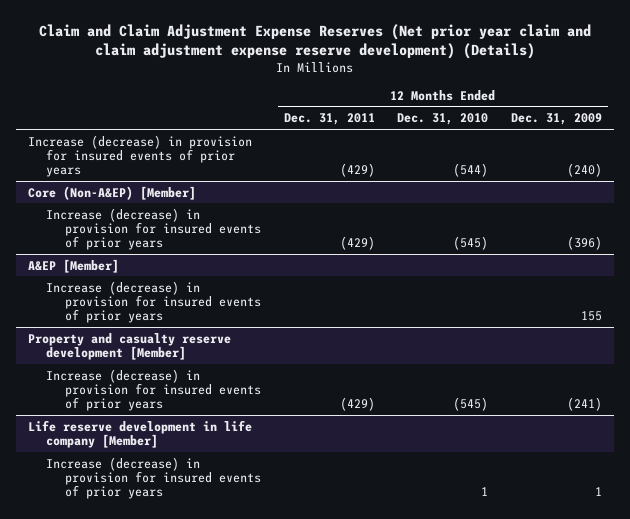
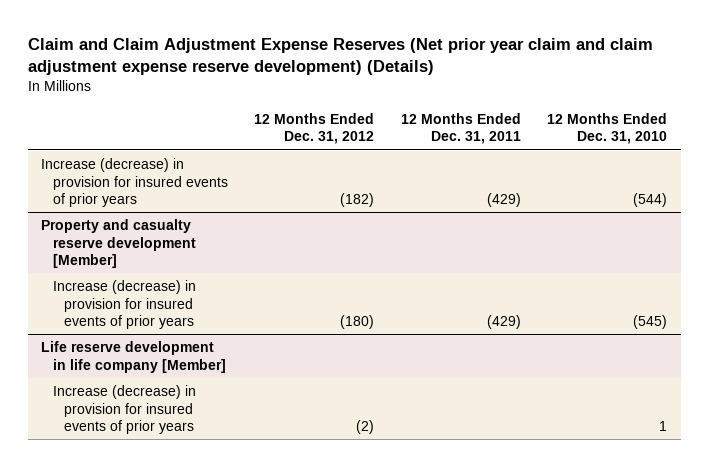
- | 12 Months Ended Dec. 31, 2011 | 12 Months Ended Dec. 31, 2010 | 12 Months Ended Dec. 31, 2009
+ | 12 Months Ended Dec. 31, 2012 | 12 Months Ended Dec. 31, 2011 | 12 Months Ended Dec. 31, 2010
- Core (Non-A&EP) [Member]
- Increase (decrease) in provision for insured events of prior years | (429) | (545) | (396)
- A&EP [Member]
- Increase (decrease) in provision for insured events of prior years | | | 155

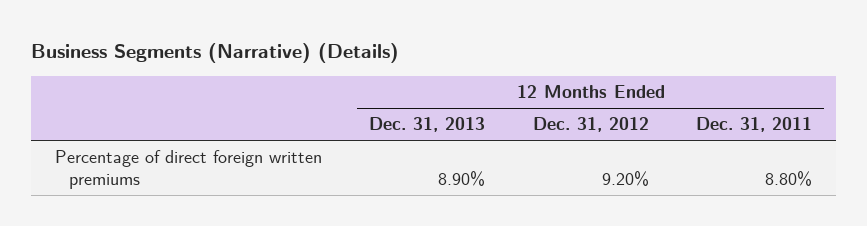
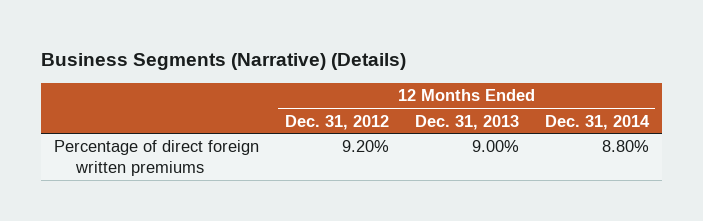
- | 12 Months Ended Dec. 31, 2013 | 12 Months Ended Dec. 31, 2012 | 12 Months Ended Dec. 31, 2011
+ | 12 Months Ended Dec. 31, 2012 | 12 Months Ended Dec. 31, 2013 | 12 Months Ended Dec. 31, 2014
- Percentage of direct foreign written premiums | 8.90% | 9.20% | 8.80%
+ Percentage of direct foreign written premiums | 9.20% | 9.00% | 8.80%

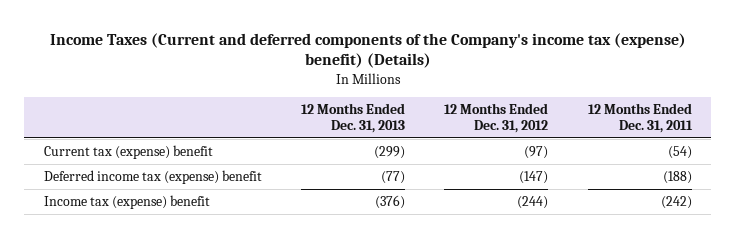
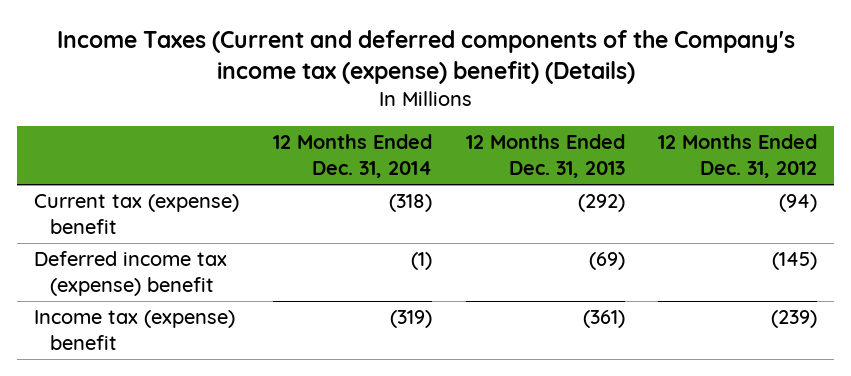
- | 12 Months Ended Dec. 31, 2013 | 12 Months Ended Dec. 31, 2012 | 12 Months Ended Dec. 31, 2011
+ | 12 Months Ended Dec. 31, 2014 | 12 Months Ended Dec. 31, 2013 | 12 Months Ended Dec. 31, 2012
- Current tax (expense) benefit | (299) | (97) | (54)
- Deferred income tax (expense) benefit | (77) | (147) | (188)
- Income tax (expense) benefit | (376) | (244) | (242)
+ Current tax (expense) benefit | (318) | (292) | (94)
+ Deferred income tax (expense) benefit | (1) | (69) | (145)
+ Income tax (expense) benefit | (319) | (361) | (239)

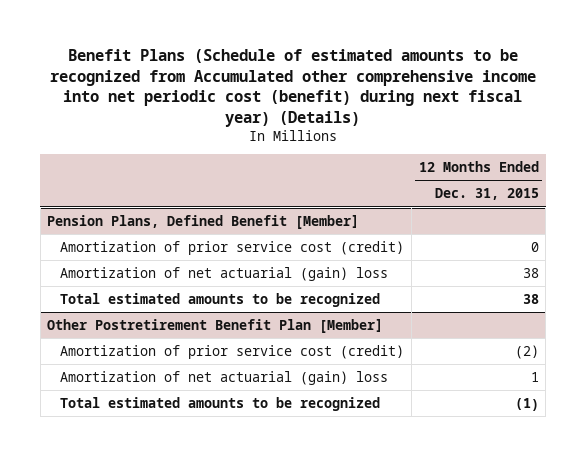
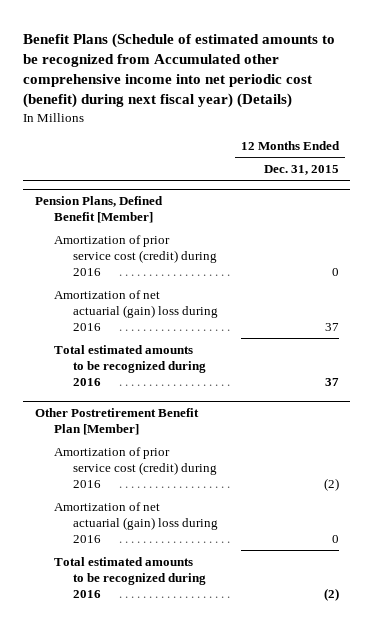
@ Pension Plans, Defined Benefit [Member]
- Amortization of prior service cost (credit) | 0
- Amortization of net actuarial (gain) loss | 38
- Total estimated amounts to be recognized | 38
+ Amortization of prior service cost (credit) during 2016 | 0
+ Amortization of net actuarial (gain) loss during 2016 | 37
+ Total estimated amounts to be recognized during 2016 | 37
@ Other Postretirement Benefit Plan [Member]
- Amortization of prior service cost (credit) | (2)
- Amortization of net actuarial (gain) loss | 1
- Total estimated amounts to be recognized | (1)
+ Amortization of prior service cost (credit) during 2016 | (2)
+ Amortization of net actuarial (gain) loss during 2016 | 0
+ Total estimated amounts to be recognized during 2016 | (2)

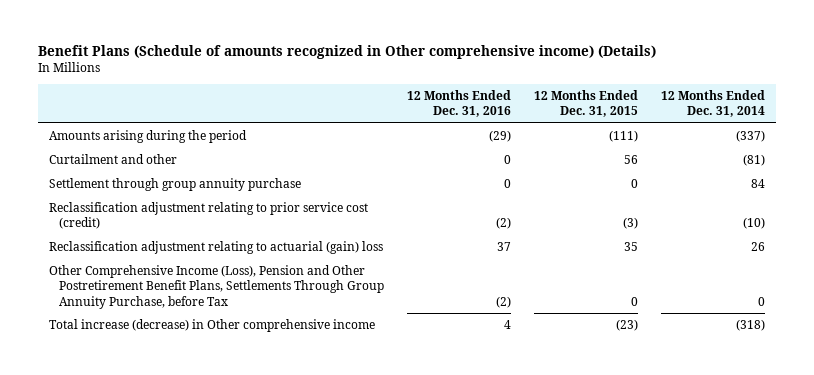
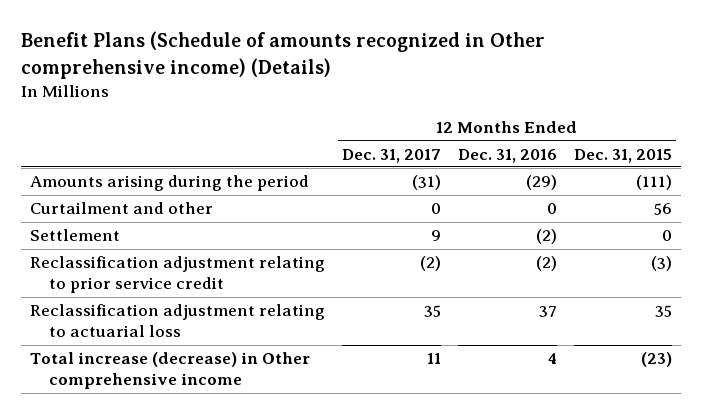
- | 12 Months Ended Dec. 31, 2016 | 12 Months Ended Dec. 31, 2015 | 12 Months Ended Dec. 31, 2014
+ | 12 Months Ended Dec. 31, 2017 | 12 Months Ended Dec. 31, 2016 | 12 Months Ended Dec. 31, 2015
- Settlement through group annuity purchase | 0 | 0 | 84
- Reclassification adjustment relating to prior service cost (credit) | (2) | (3) | (10)
- Reclassification adjustment relating to actuarial (gain) loss | 37 | 35 | 26
- Other Comprehensive Income (Loss), Pension and Other Postretirement Benefit Plans, Settlements Through Group Annuity Purchase, before Tax | (2) | 0 | 0
+ Settlement | 9 | (2) | 0
+ Reclassification adjustment relating to prior service credit | (2) | (2) | (3)
+ Reclassification adjustment relating to actuarial loss | 35 | 37 | 35

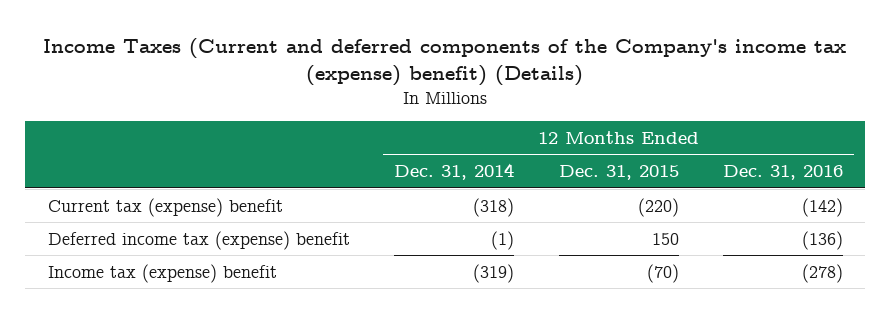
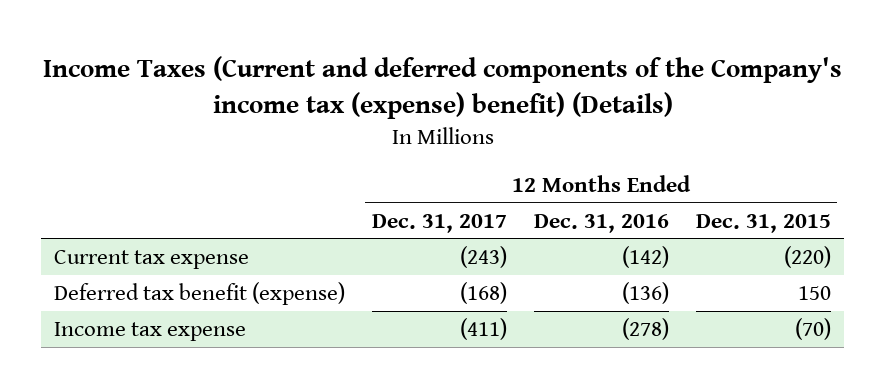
- | 12 Months Ended Dec. 31, 2014 | 12 Months Ended Dec. 31, 2015 | 12 Months Ended Dec. 31, 2016
+ | 12 Months Ended Dec. 31, 2017 | 12 Months Ended Dec. 31, 2016 | 12 Months Ended Dec. 31, 2015
- Current tax (expense) benefit | (318) | (220) | (142)
- Deferred income tax (expense) benefit | (1) | 150 | (136)
- Income tax (expense) benefit | (319) | (70) | (278)
+ Current tax expense | (243) | (142) | (220)
+ Deferred tax benefit (expense) | (168) | (136) | 150
+ Income tax expense | (411) | (278) | (70)

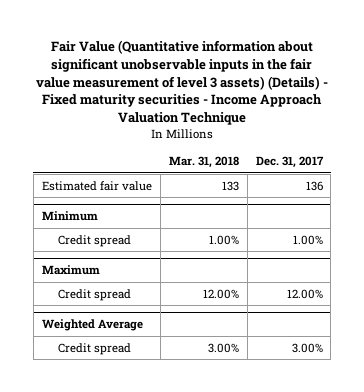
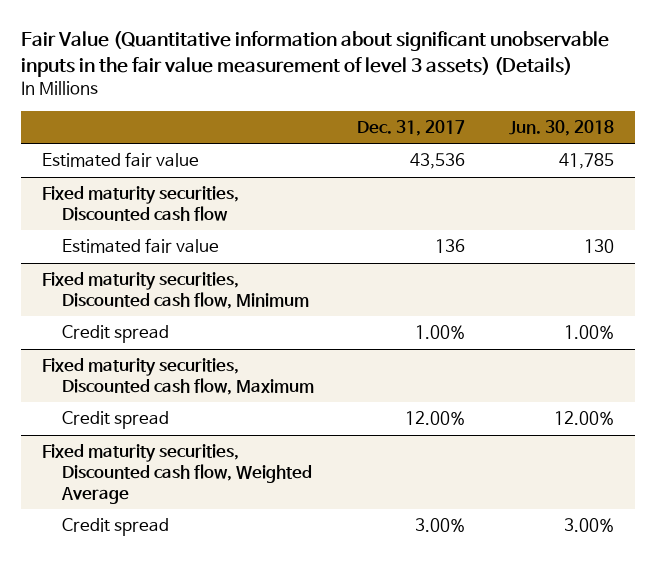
- Fair Value (Quantitative information about significant unobservable inputs in the fair value measurement of level 3 assets) (Details) - Fixed maturity securities - Income Approach Valuation Technique
+ Fair Value (Quantitative information about significant unobservable inputs in the fair value measurement of level 3 assets) (Details)
- | Mar. 31, 2018 | Dec. 31, 2017
+ | Dec. 31, 2017 | Jun. 30, 2018
+ Estimated fair value | 43,536 | 41,785
+ Fixed maturity securities, Discounted cash flow
- Minimum
+ Fixed maturity securities, Discounted cash flow, Minimum
- Maximum
+ Fixed maturity securities, Discounted cash flow, Maximum
- Weighted Average
+ Fixed maturity securities, Discounted cash flow, Weighted Average

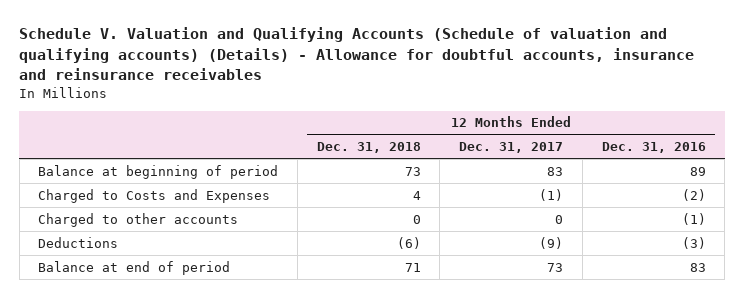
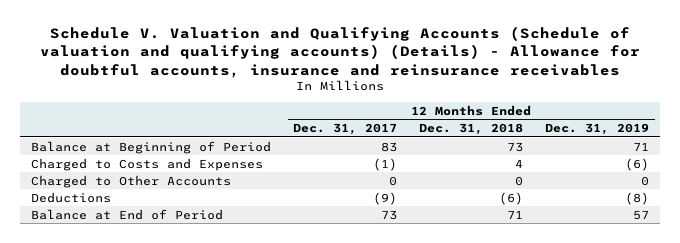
- | 12 Months Ended Dec. 31, 2018 | 12 Months Ended Dec. 31, 2017 | 12 Months Ended Dec. 31, 2016
+ | 12 Months Ended Dec. 31, 2017 | 12 Months Ended Dec. 31, 2018 | 12 Months Ended Dec. 31, 2019
- Balance at beginning of period | 73 | 83 | 89
+ Balance at Beginning of Period | 83 | 73 | 71
- Charged to other accounts | 0 | 0 | (1)
+ Charged to Other Accounts | 0 | 0 | 0
- Balance at end of period | 71 | 73 | 83
+ Balance at End of Period | 73 | 71 | 57

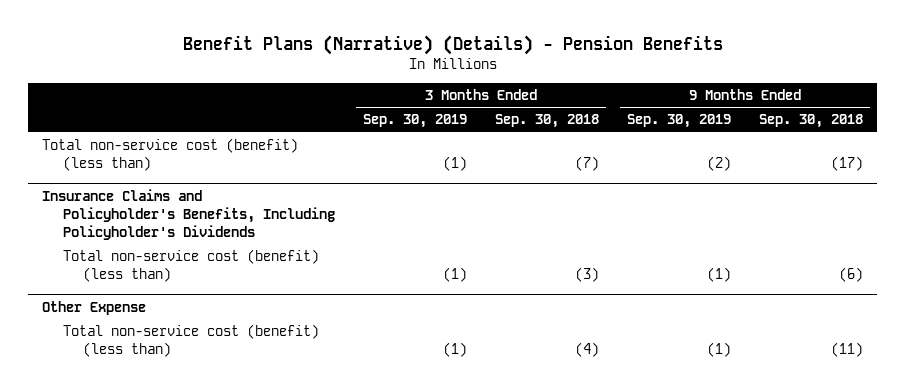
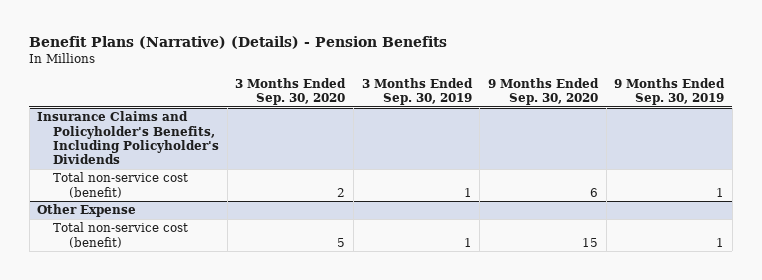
- | 3 Months Ended Sep. 30, 2019 | 3 Months Ended Sep. 30, 2018 | 9 Months Ended Sep. 30, 2019 | 9 Months Ended Sep. 30, 2018
+ | 3 Months Ended Sep. 30, 2020 | 3 Months Ended Sep. 30, 2019 | 9 Months Ended Sep. 30, 2020 | 9 Months Ended Sep. 30, 2019
- Total non-service cost (benefit) (less than) | (1) | (7) | (2) | (17)
@ Insurance Claims and Policyholder's Benefits, Including Policyholder's Dividends
- Total non-service cost (benefit) (less than) | (1) | (3) | (1) | (6)
+ Total non-service cost (benefit) | 2 | 1 | 6 | 1
@ Other Expense
- Total non-service cost (benefit) (less than) | (1) | (4) | (1) | (11)
+ Total non-service cost (benefit) | 5 | 1 | 15 | 1

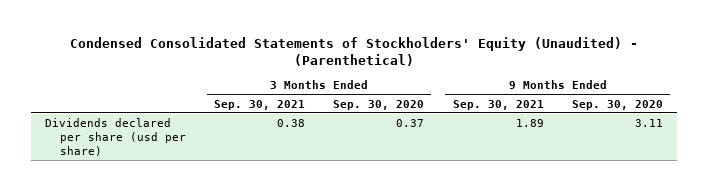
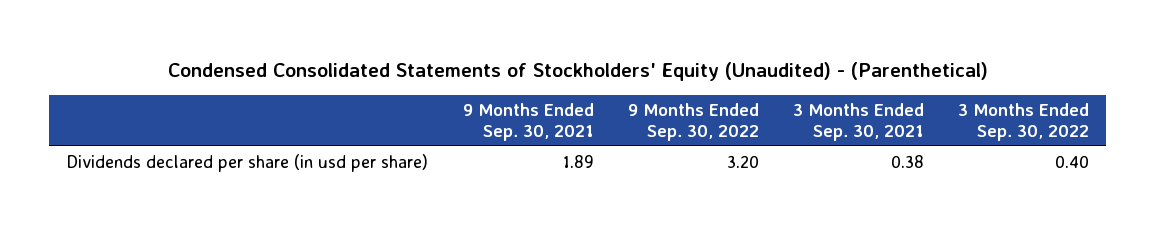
- | 3 Months Ended Sep. 30, 2021 | 3 Months Ended Sep. 30, 2020 | 9 Months Ended Sep. 30, 2021 | 9 Months Ended Sep. 30, 2020
+ | 9 Months Ended Sep. 30, 2021 | 9 Months Ended Sep. 30, 2022 | 3 Months Ended Sep. 30, 2021 | 3 Months Ended Sep. 30, 2022
- Dividends declared per share (usd per share) | 0.38 | 0.37 | 1.89 | 3.11
+ Dividends declared per share (in usd per share) | 1.89 | 3.20 | 0.38 | 0.40

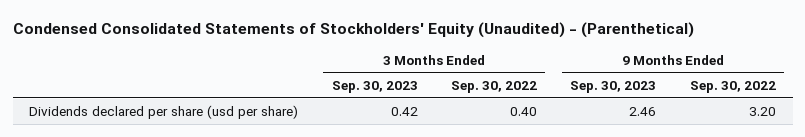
- | 9 Months Ended Sep. 30, 2021 | 9 Months Ended Sep. 30, 2022 | 3 Months Ended Sep. 30, 2021 | 3 Months Ended Sep. 30, 2022
+ | 3 Months Ended Sep. 30, 2023 | 3 Months Ended Sep. 30, 2022 | 9 Months Ended Sep. 30, 2023 | 9 Months Ended Sep. 30, 2022
- Dividends declared per share (in usd per share) | 1.89 | 3.20 | 0.38 | 0.40
+ Dividends declared per share (usd per share) | 0.42 | 0.40 | 2.46 | 3.20

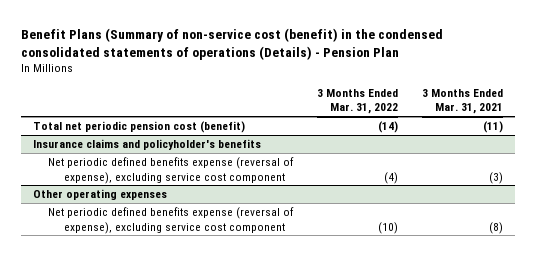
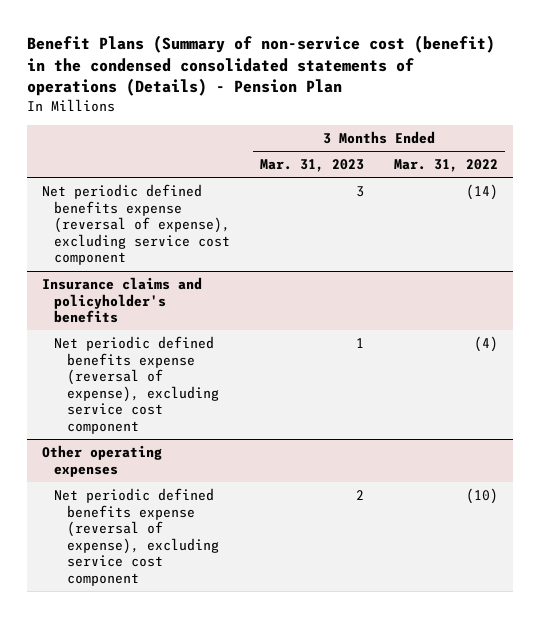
- | 3 Months Ended Mar. 31, 2022 | 3 Months Ended Mar. 31, 2021
+ | 3 Months Ended Mar. 31, 2023 | 3 Months Ended Mar. 31, 2022
- Total net periodic pension cost (benefit) | (14) | (11)
+ Net periodic defined benefits expense (reversal of expense), excluding service cost component | 3 | (14)

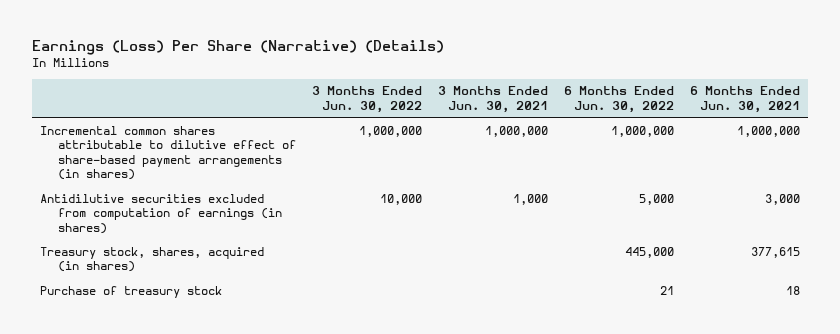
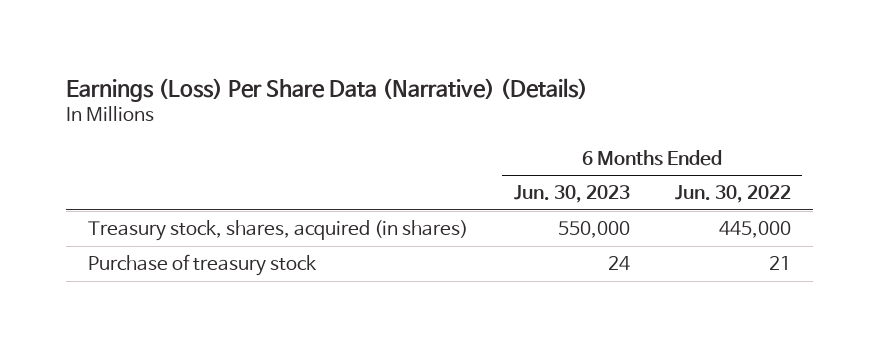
- Earnings (Loss) Per Share (Narrative) (Details)
+ Earnings (Loss) Per Share Data (Narrative) (Details)
- | 3 Months Ended Jun. 30, 2022 | 3 Months Ended Jun. 30, 2021 | 6 Months Ended Jun. 30, 2022 | 6 Months Ended Jun. 30, 2021
+ | 6 Months Ended Jun. 30, 2023 | 6 Months Ended Jun. 30, 2022
- Incremental common shares attributable to dilutive effect of share-based payment arrangements (in shares) | 1,000,000 | 1,000,000 | 1,000,000 | 1,000,000
- Antidilutive securities excluded from computation of earnings (in shares) | 10,000 | 1,000 | 5,000 | 3,000

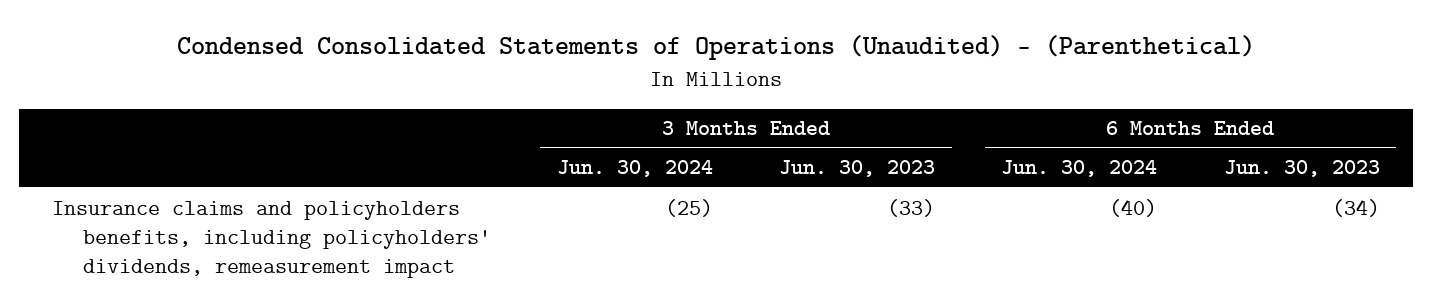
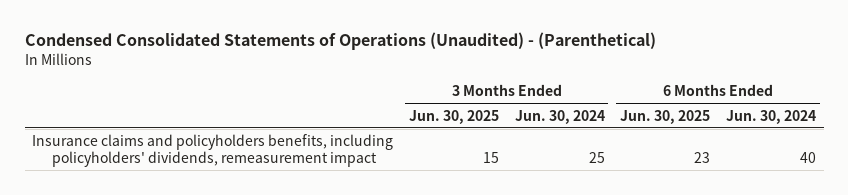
- | 3 Months Ended Jun. 30, 2024 | 3 Months Ended Jun. 30, 2023 | 6 Months Ended Jun. 30, 2024 | 6 Months Ended Jun. 30, 2023
+ | 3 Months Ended Jun. 30, 2025 | 3 Months Ended Jun. 30, 2024 | 6 Months Ended Jun. 30, 2025 | 6 Months Ended Jun. 30, 2024
- Insurance claims and policyholders benefits, including policyholders' dividends, remeasurement impact | (25) | (33) | (40) | (34)
+ Insurance claims and policyholders benefits, including policyholders' dividends, remeasurement impact | 15 | 25 | 23 | 40

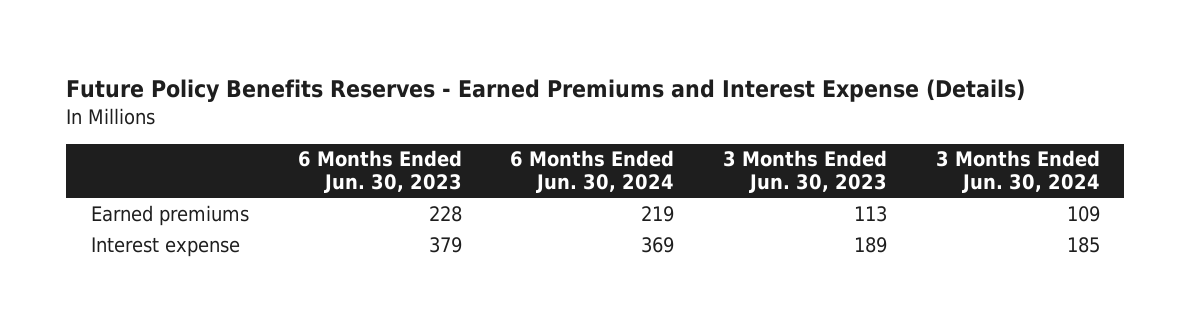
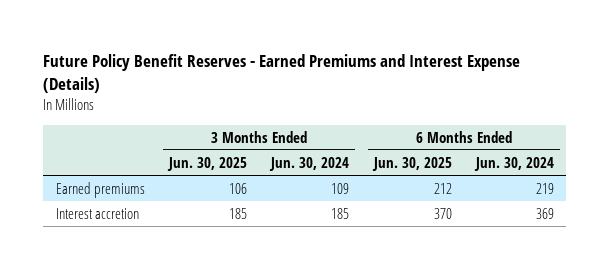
- Future Policy Benefits Reserves - Earned Premiums and Interest Expense (Details)
+ Future Policy Benefit Reserves - Earned Premiums and Interest Expense (Details)
- | 6 Months Ended Jun. 30, 2023 | 6 Months Ended Jun. 30, 2024 | 3 Months Ended Jun. 30, 2023 | 3 Months Ended Jun. 30, 2024
+ | 3 Months Ended Jun. 30, 2025 | 3 Months Ended Jun. 30, 2024 | 6 Months Ended Jun. 30, 2025 | 6 Months Ended Jun. 30, 2024
- Interest expense | 379 | 369 | 189 | 185
+ Interest accretion | 185 | 185 | 370 | 369

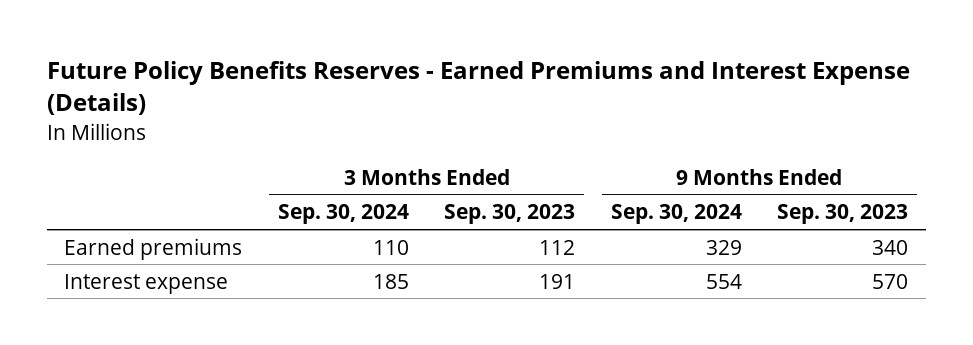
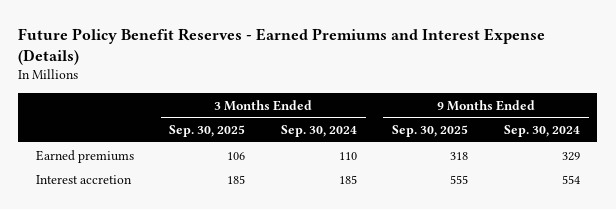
- Future Policy Benefits Reserves - Earned Premiums and Interest Expense (Details)
+ Future Policy Benefit Reserves - Earned Premiums and Interest Expense (Details)
- | 3 Months Ended Sep. 30, 2024 | 3 Months Ended Sep. 30, 2023 | 9 Months Ended Sep. 30, 2024 | 9 Months Ended Sep. 30, 2023
+ | 3 Months Ended Sep. 30, 2025 | 3 Months Ended Sep. 30, 2024 | 9 Months Ended Sep. 30, 2025 | 9 Months Ended Sep. 30, 2024
- Interest expense | 185 | 191 | 554 | 570
+ Interest accretion | 185 | 185 | 555 | 554

